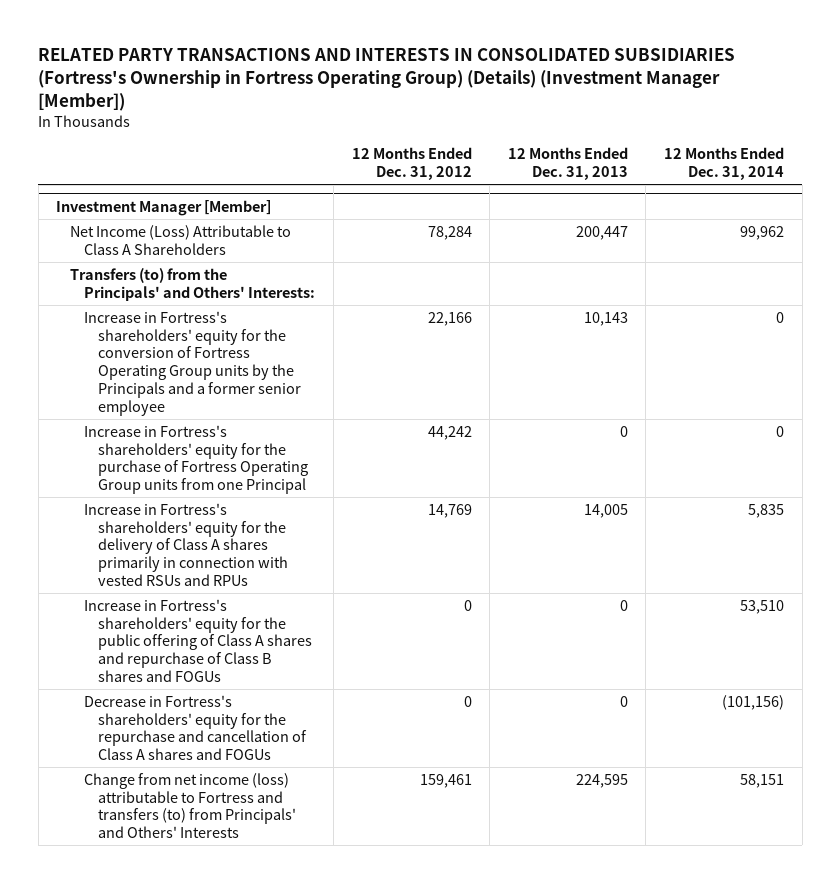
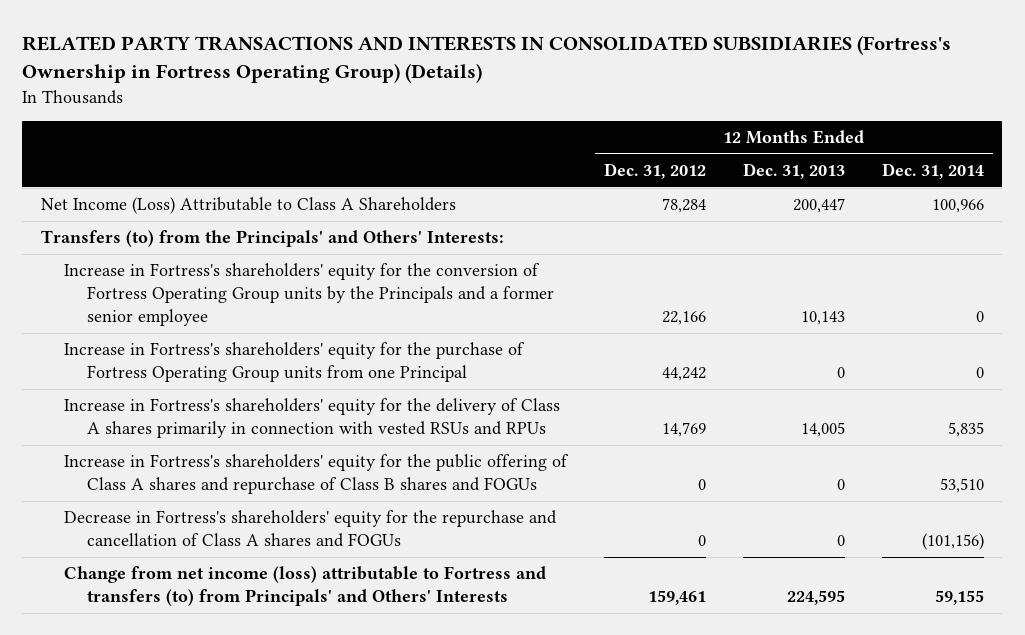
- RELATED PARTY TRANSACTIONS AND INTERESTS IN CONSOLIDATED SUBSIDIARIES (Fortress's Ownership in Fortress Operating Group) (Details) (Investment Manager [Member])
+ RELATED PARTY TRANSACTIONS AND INTERESTS IN CONSOLIDATED SUBSIDIARIES (Fortress's Ownership in Fortress Operating Group) (Details)
- Investment Manager [Member]
- Net Income (Loss) Attributable to Class A Shareholders | 78,284 | 200,447 | 99,962
+ Net Income (Loss) Attributable to Class A Shareholders | 78,284 | 200,447 | 100,966
- Change from net income (loss) attributable to Fortress and transfers (to) from Principals' and Others' Interests | 159,461 | 224,595 | 58,151
+ Change from net income (loss) attributable to Fortress and transfers (to) from Principals' and Others' Interests | 159,461 | 224,595 | 59,155

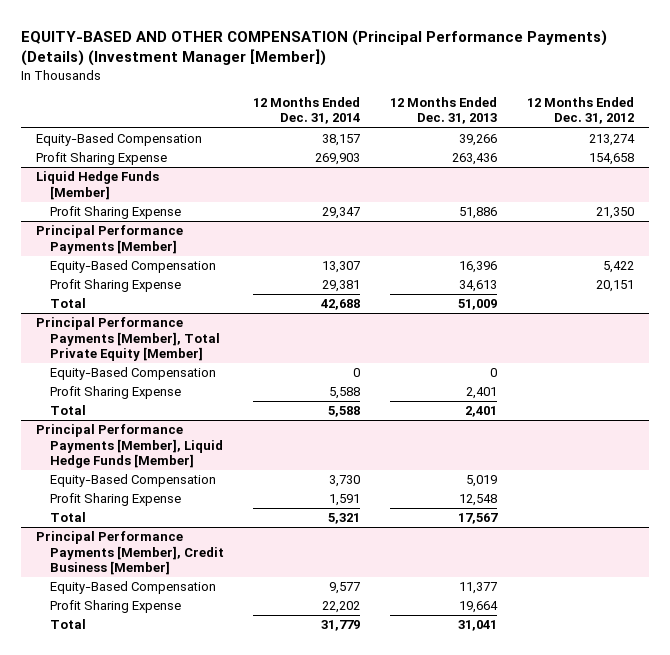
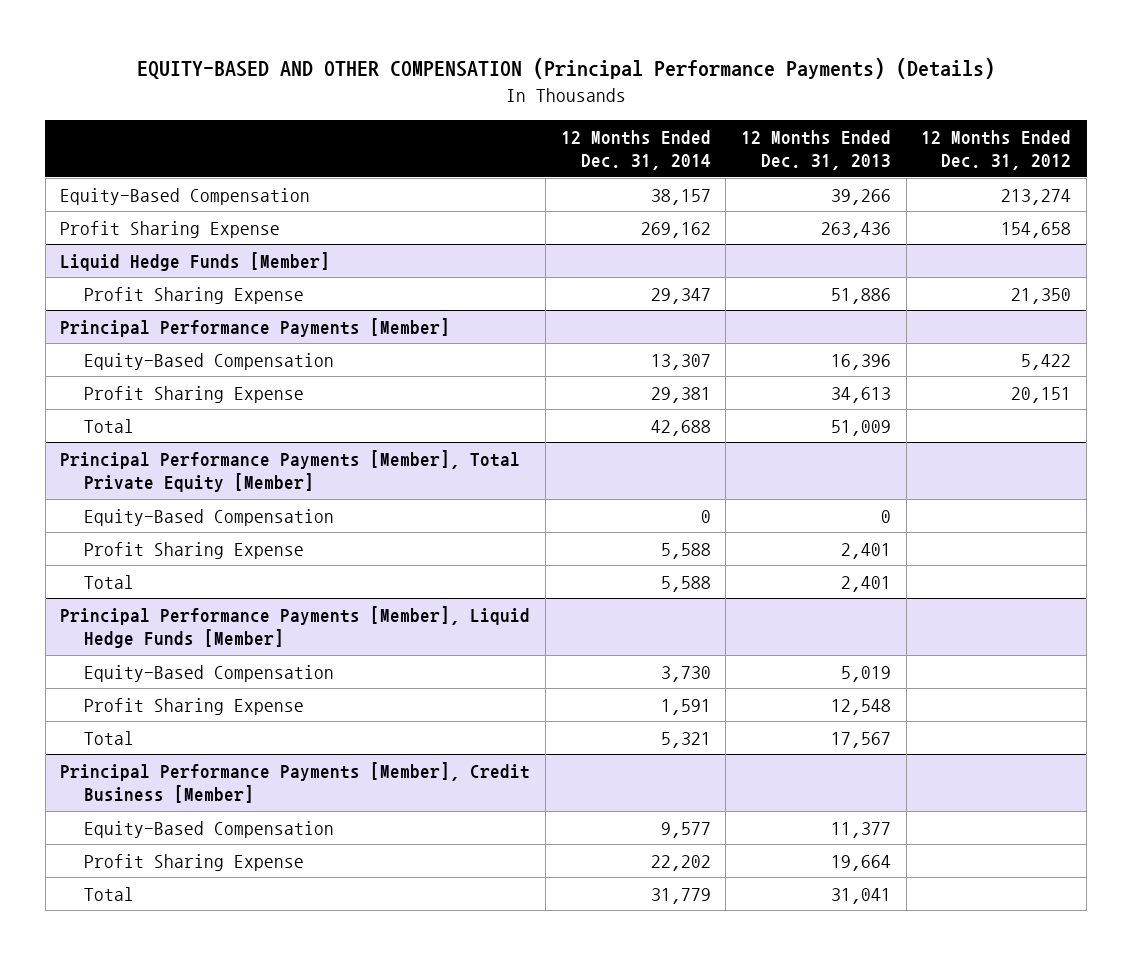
- EQUITY-BASED AND OTHER COMPENSATION (Principal Performance Payments) (Details) (Investment Manager [Member])
+ EQUITY-BASED AND OTHER COMPENSATION (Principal Performance Payments) (Details)
- Profit Sharing Expense | 269,903 | 263,436 | 154,658
+ Profit Sharing Expense | 269,162 | 263,436 | 154,658

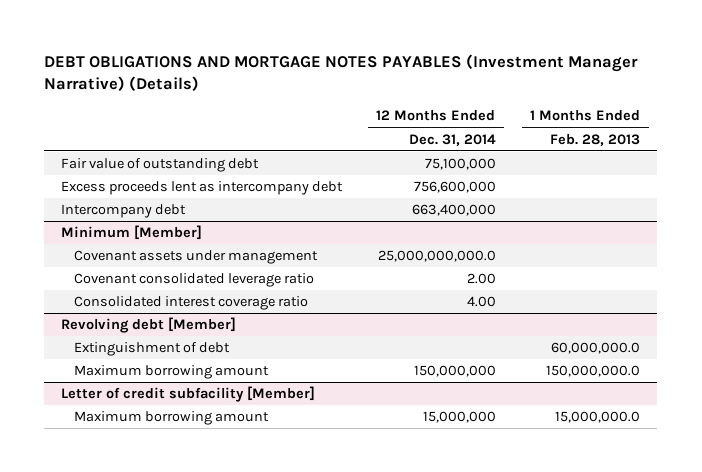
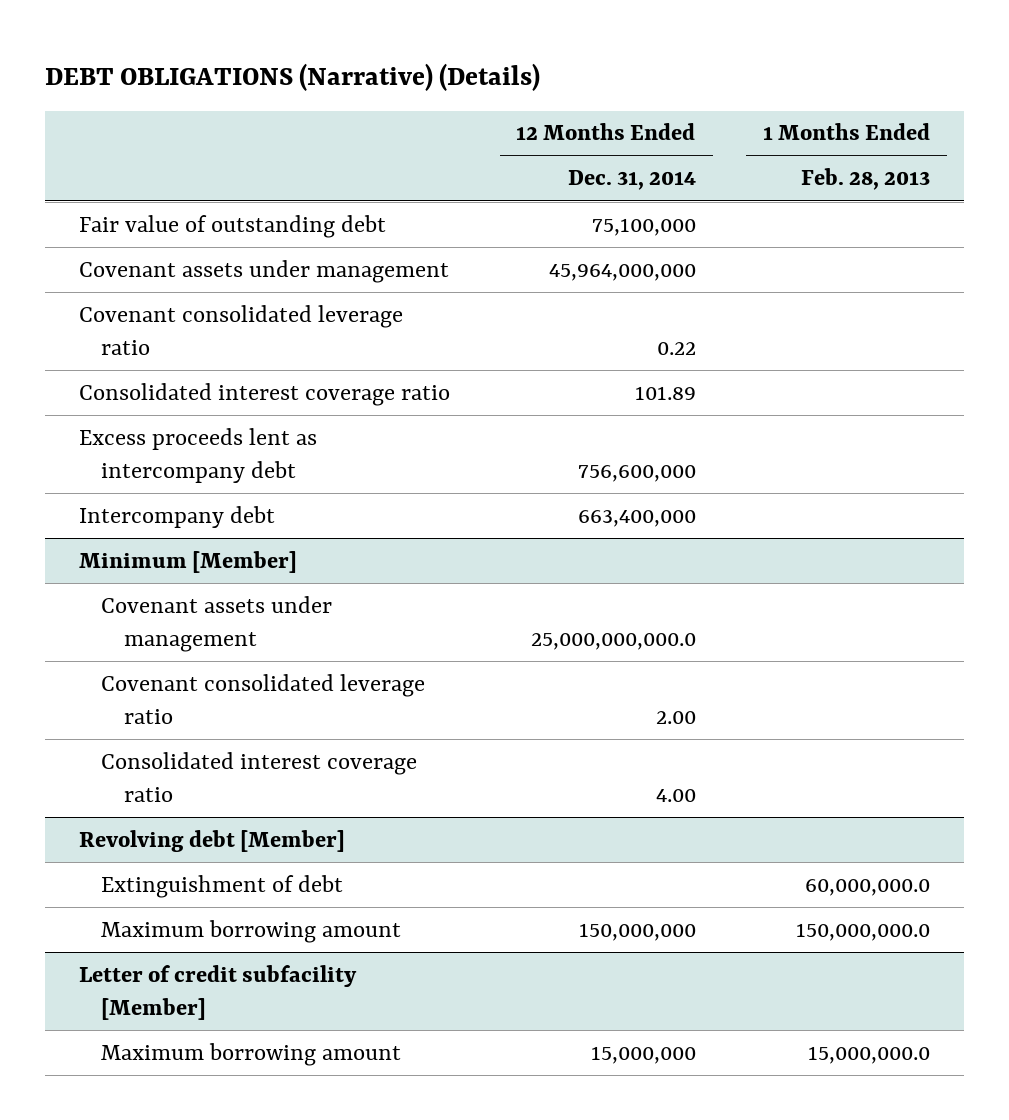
- DEBT OBLIGATIONS AND MORTGAGE NOTES PAYABLES (Investment Manager Narrative) (Details)
+ DEBT OBLIGATIONS (Narrative) (Details)
+ Covenant assets under management | 45,964,000,000 |
+ Covenant consolidated leverage ratio | 0.22 |
+ Consolidated interest coverage ratio | 101.89 |

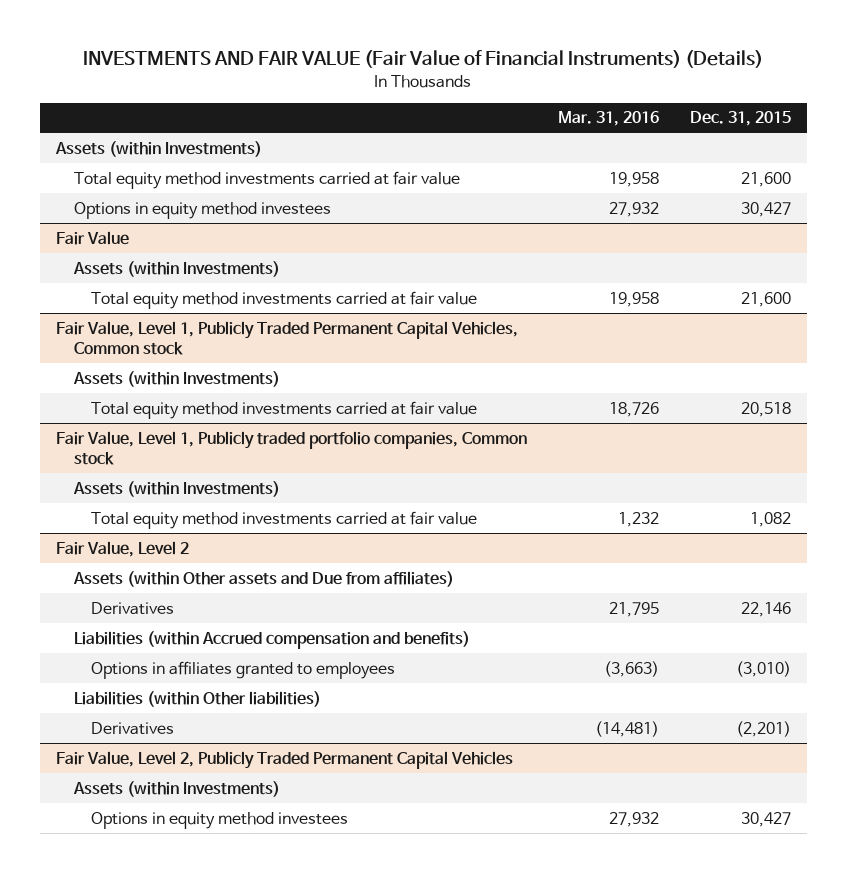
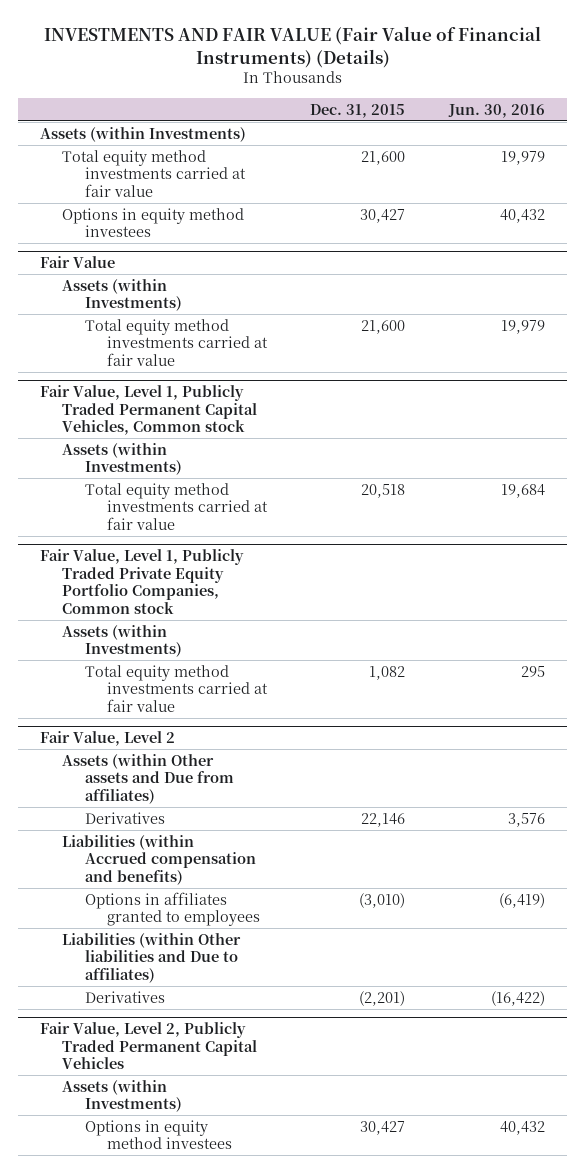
- | Mar. 31, 2016 | Dec. 31, 2015
+ | Dec. 31, 2015 | Jun. 30, 2016
- Fair Value, Level 1, Publicly traded portfolio companies, Common stock
+ Fair Value, Level 1, Publicly Traded Private Equity Portfolio Companies, Common stock
@ Fair Value, Level 2
- Liabilities (within Other liabilities)
+ Liabilities (within Other liabilities and Due to affiliates)

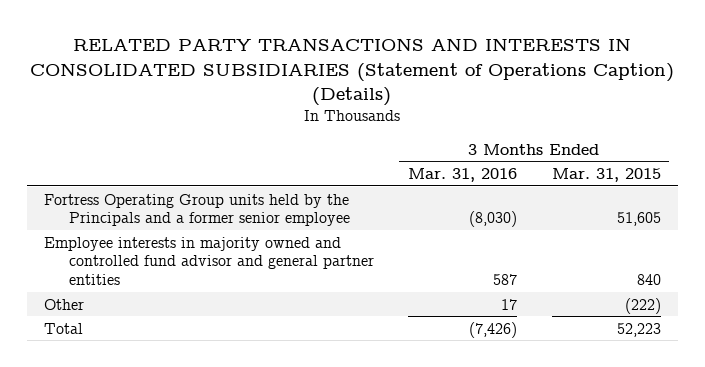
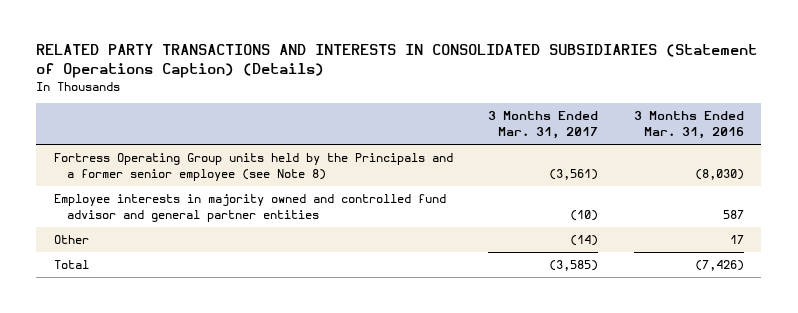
- | 3 Months Ended Mar. 31, 2016 | 3 Months Ended Mar. 31, 2015
+ | 3 Months Ended Mar. 31, 2017 | 3 Months Ended Mar. 31, 2016
- Fortress Operating Group units held by the Principals and a former senior employee | (8,030) | 51,605
+ Fortress Operating Group units held by the Principals and a former senior employee (see Note 8) | (3,561) | (8,030)

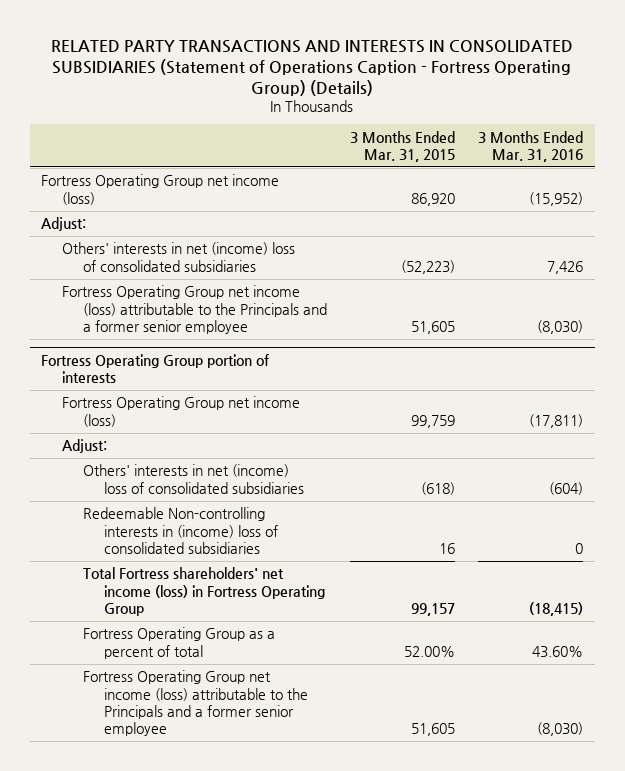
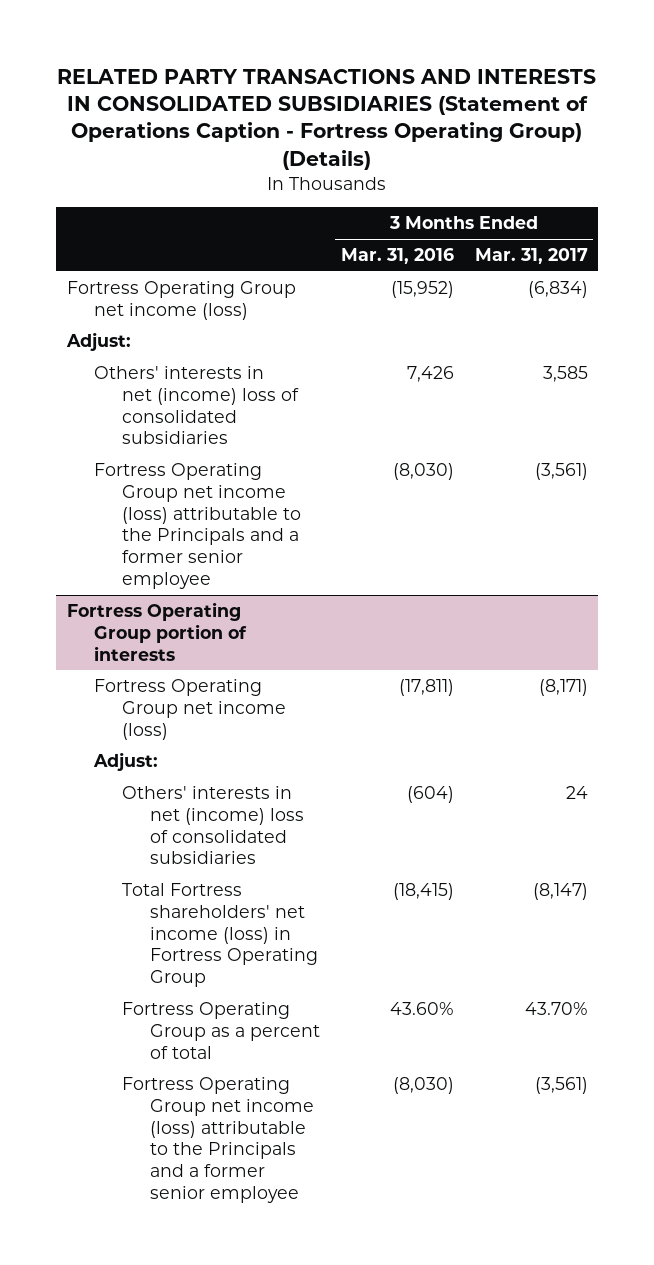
- | 3 Months Ended Mar. 31, 2015 | 3 Months Ended Mar. 31, 2016
+ | 3 Months Ended Mar. 31, 2016 | 3 Months Ended Mar. 31, 2017
@ Fortress Operating Group portion of interests
- Redeemable Non-controlling interests in (income) loss of consolidated subsidiaries | 16 | 0

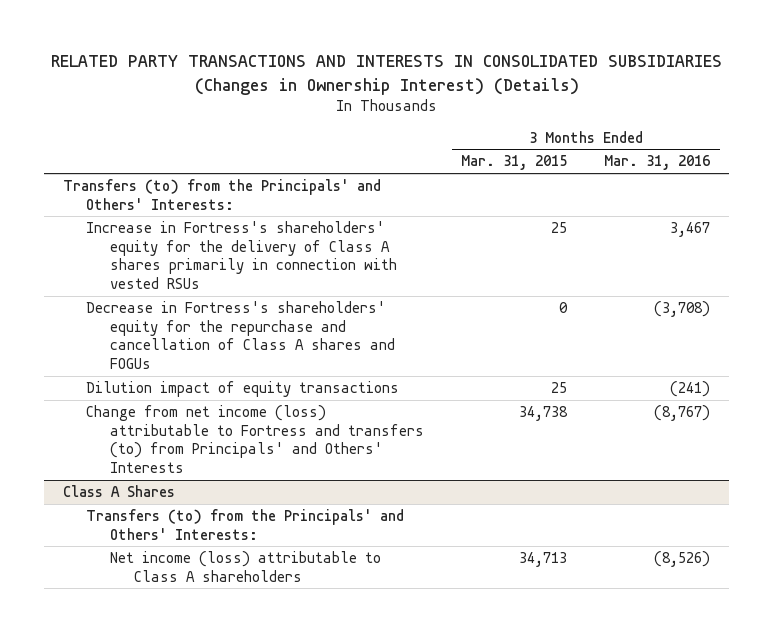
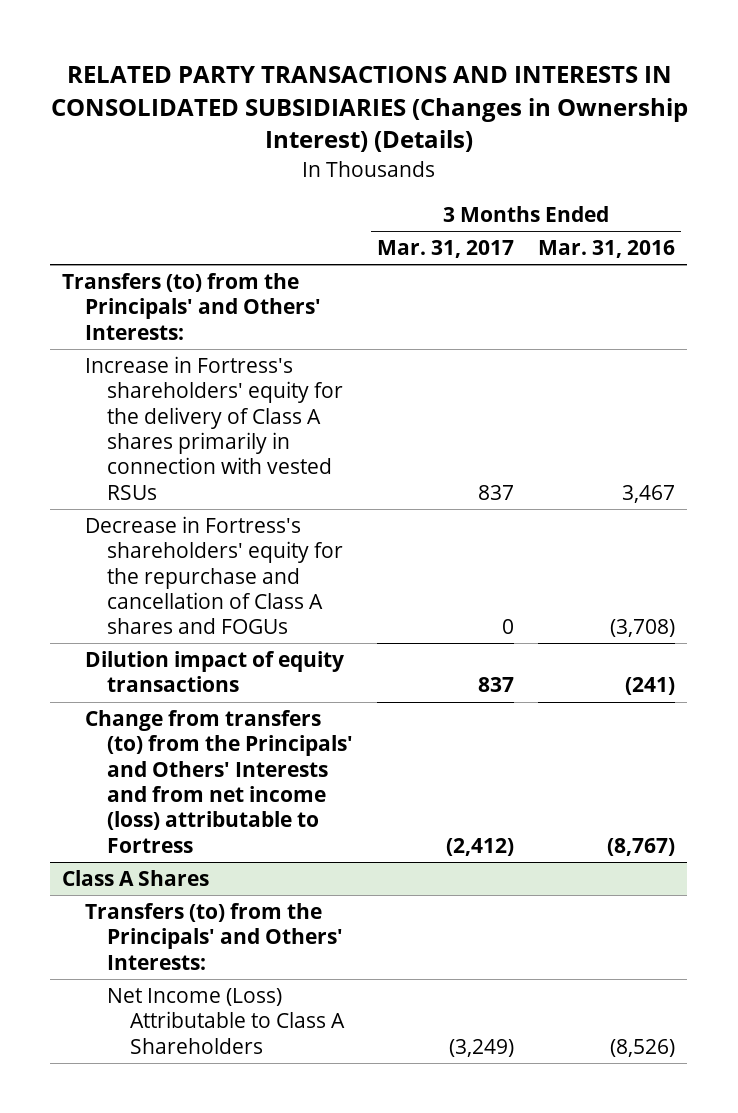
- | 3 Months Ended Mar. 31, 2015 | 3 Months Ended Mar. 31, 2016
+ | 3 Months Ended Mar. 31, 2017 | 3 Months Ended Mar. 31, 2016
- Change from net income (loss) attributable to Fortress and transfers (to) from Principals' and Others' Interests | 34,738 | (8,767)
+ Change from transfers (to) from the Principals' and Others' Interests and from net income (loss) attributable to Fortress | (2,412) | (8,767)
@ Class A Shares
- Net income (loss) attributable to Class A shareholders | 34,713 | (8,526)
+ Net Income (Loss) Attributable to Class A Shareholders | (3,249) | (8,526)

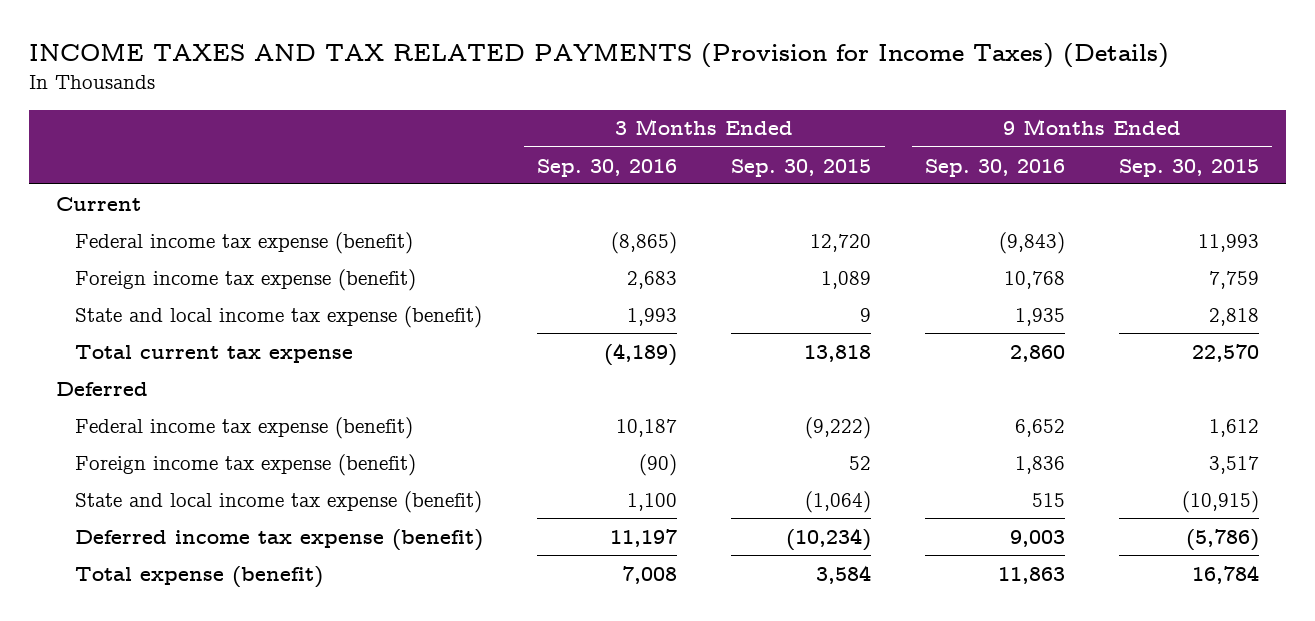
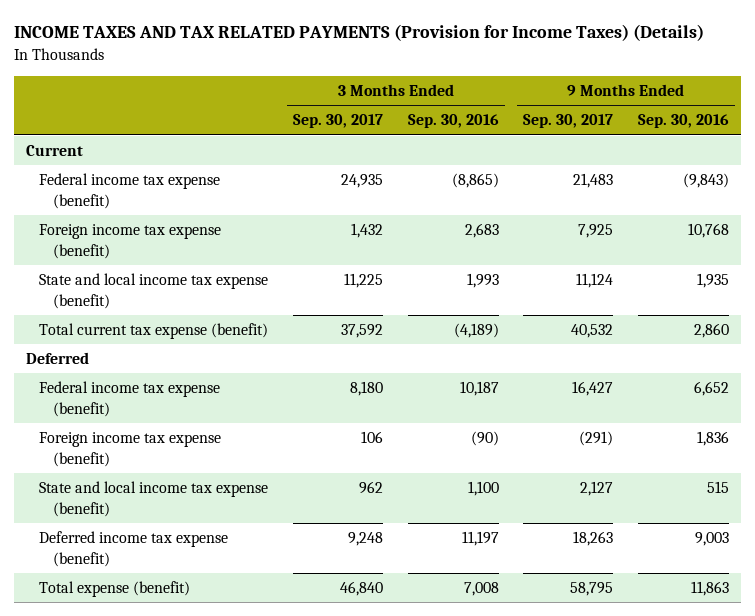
- | 3 Months Ended Sep. 30, 2016 | 3 Months Ended Sep. 30, 2015 | 9 Months Ended Sep. 30, 2016 | 9 Months Ended Sep. 30, 2015
+ | 3 Months Ended Sep. 30, 2017 | 3 Months Ended Sep. 30, 2016 | 9 Months Ended Sep. 30, 2017 | 9 Months Ended Sep. 30, 2016
- Total current tax expense | (4,189) | 13,818 | 2,860 | 22,570
+ Total current tax expense (benefit) | 37,592 | (4,189) | 40,532 | 2,860

